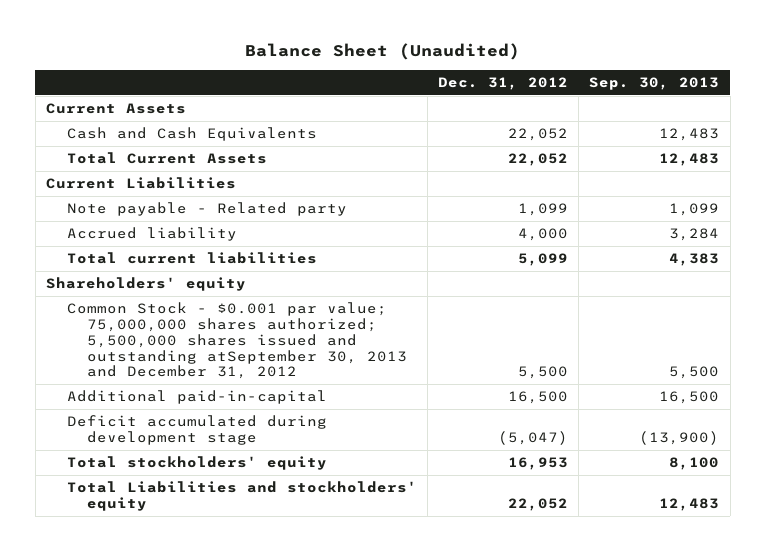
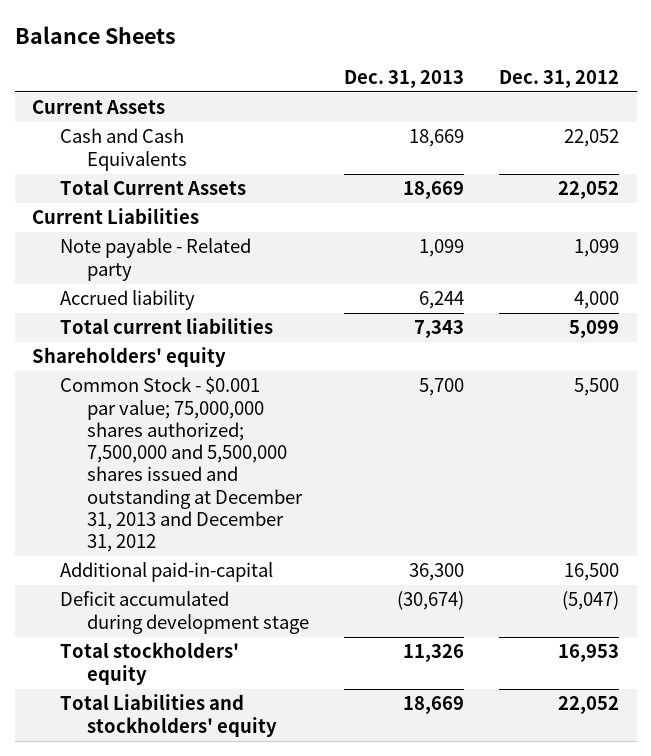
- Balance Sheet (Unaudited)
+ Balance Sheets
- | Dec. 31, 2012 | Sep. 30, 2013
+ | Dec. 31, 2013 | Dec. 31, 2012
- Common Stock - $0.001 par value; 75,000,000 shares authorized; 5,500,000 shares issued and outstanding atSeptember 30, 2013 and December 31, 2012 | 5,500 | 5,500
+ Common Stock - $0.001 par value; 75,000,000 shares authorized; 7,500,000 and 5,500,000 shares issued and outstanding at December 31, 2013 and December 31, 2012 | 5,700 | 5,500

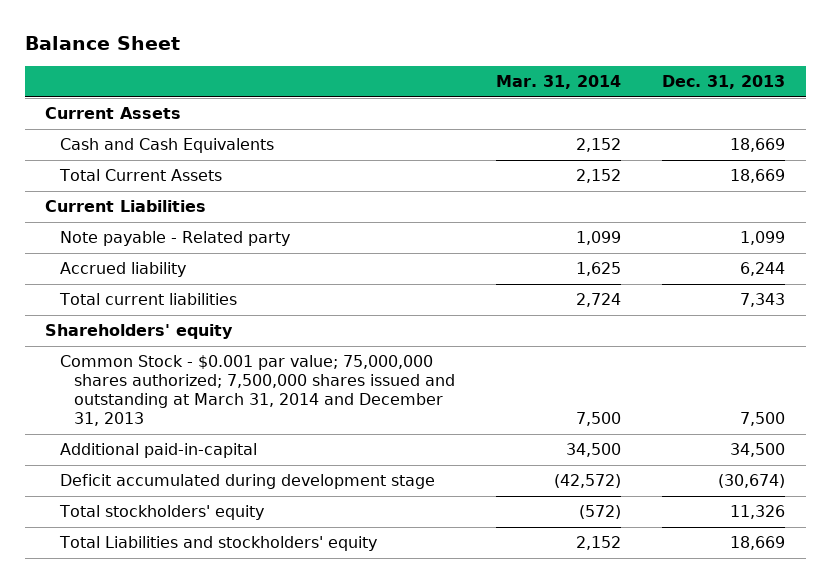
- Balance Sheets
+ Balance Sheet
- | Dec. 31, 2013 | Dec. 31, 2012
+ | Mar. 31, 2014 | Dec. 31, 2013
- Common Stock - $0.001 par value; 75,000,000 shares authorized; 7,500,000 and 5,500,000 shares issued and outstanding at December 31, 2013 and December 31, 2012 | 5,700 | 5,500
- Additional paid-in-capital | 36,300 | 16,500
+ Common Stock - $0.001 par value; 75,000,000 shares authorized; 7,500,000 shares issued and outstanding at March 31, 2014 and December 31, 2013 | 7,500 | 7,500
+ Additional paid-in-capital | 34,500 | 34,500

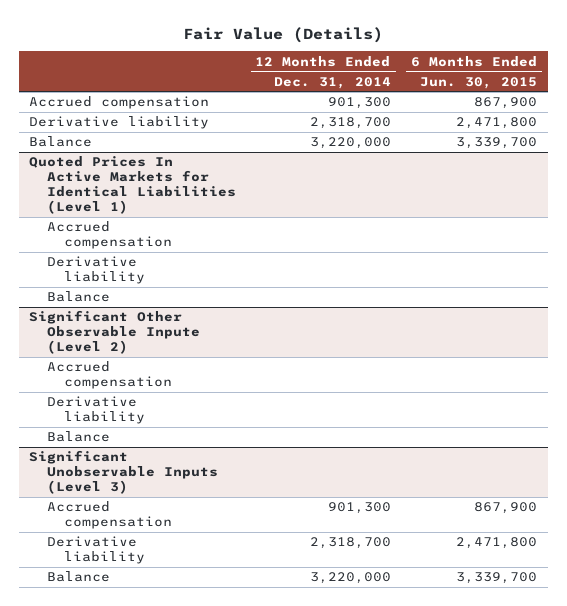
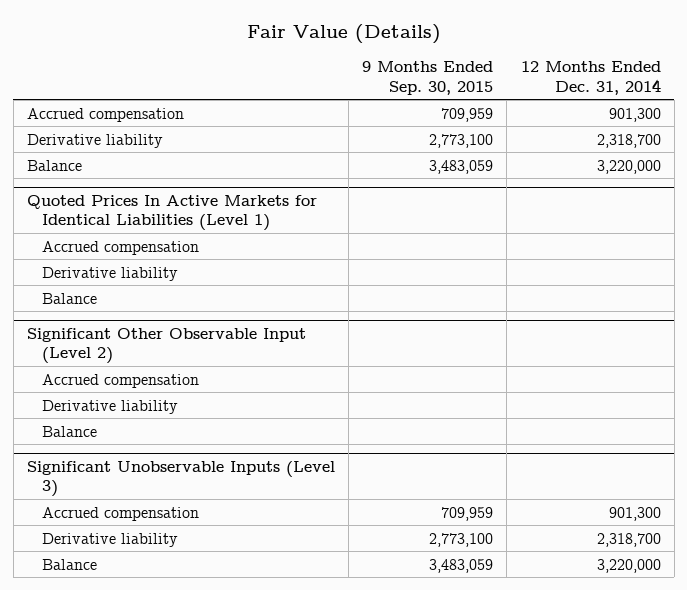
- | 12 Months Ended Dec. 31, 2014 | 6 Months Ended Jun. 30, 2015
+ | 9 Months Ended Sep. 30, 2015 | 12 Months Ended Dec. 31, 2014
- Significant Other Observable Inpute (Level 2)
+ Significant Other Observable Input (Level 2)

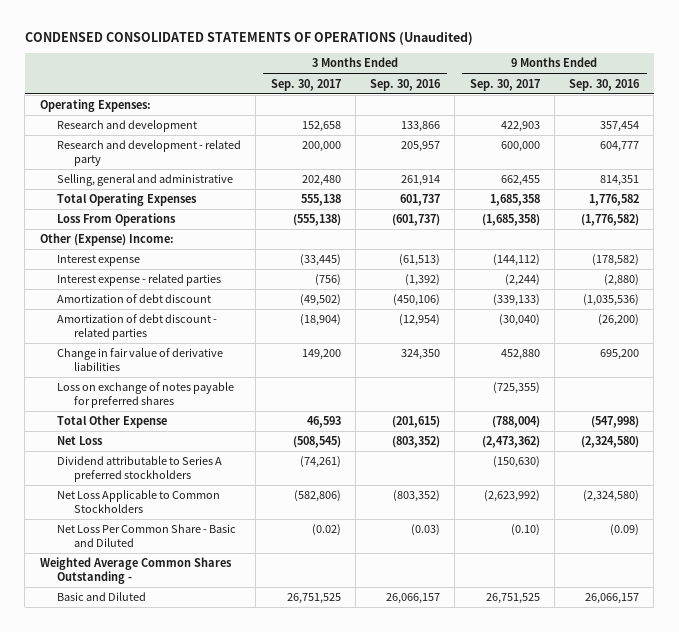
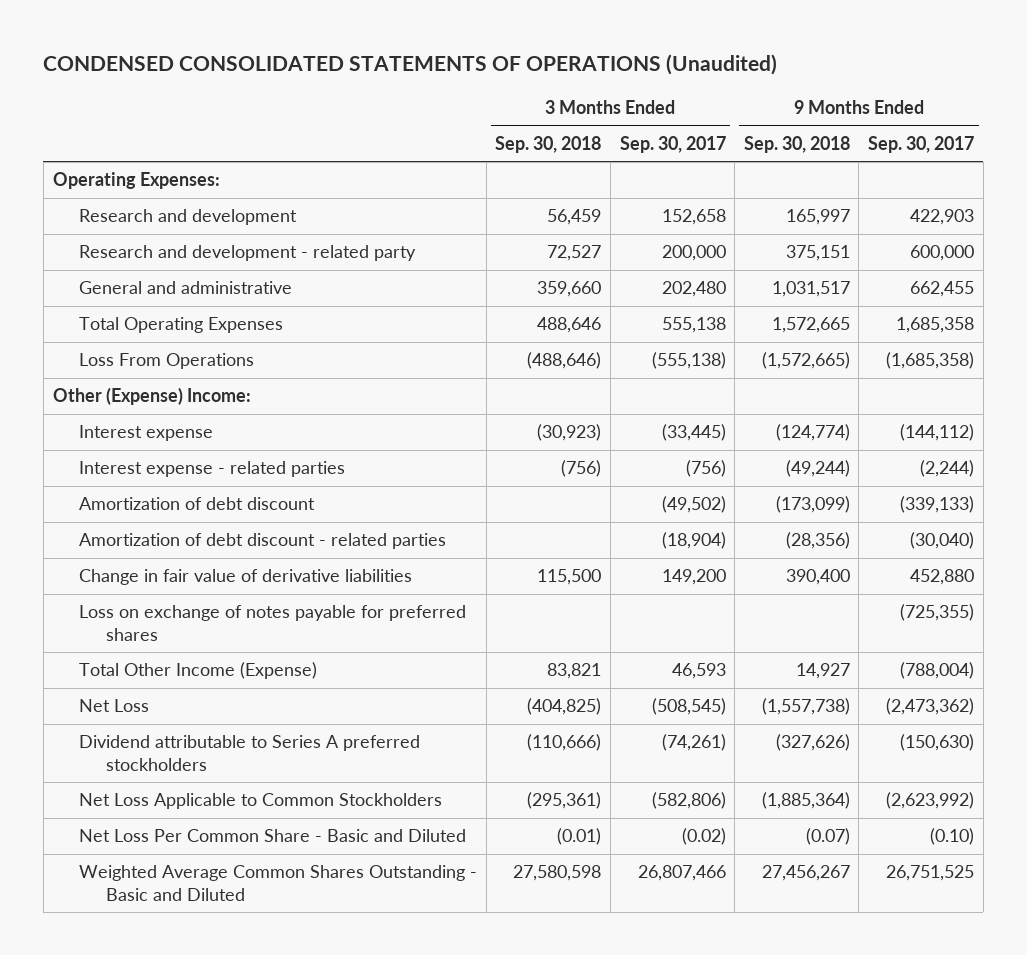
- | 3 Months Ended Sep. 30, 2017 | 3 Months Ended Sep. 30, 2016 | 9 Months Ended Sep. 30, 2017 | 9 Months Ended Sep. 30, 2016
+ | 3 Months Ended Sep. 30, 2018 | 3 Months Ended Sep. 30, 2017 | 9 Months Ended Sep. 30, 2018 | 9 Months Ended Sep. 30, 2017
- Selling, general and administrative | 202,480 | 261,914 | 662,455 | 814,351
+ General and administrative | 359,660 | 202,480 | 1,031,517 | 662,455
- Total Other Expense | 46,593 | (201,615) | (788,004) | (547,998)
+ Total Other Income (Expense) | 83,821 | 46,593 | 14,927 | (788,004)
- Weighted Average Common Shares Outstanding -
- Basic and Diluted | 26,751,525 | 26,066,157 | 26,751,525 | 26,066,157
+ Weighted Average Common Shares Outstanding - Basic and Diluted | 27,580,598 | 26,807,466 | 27,456,267 | 26,751,525

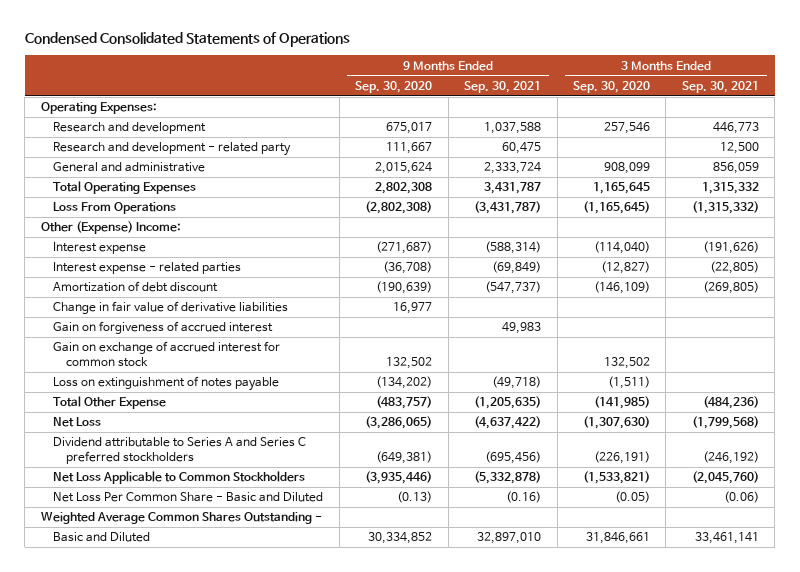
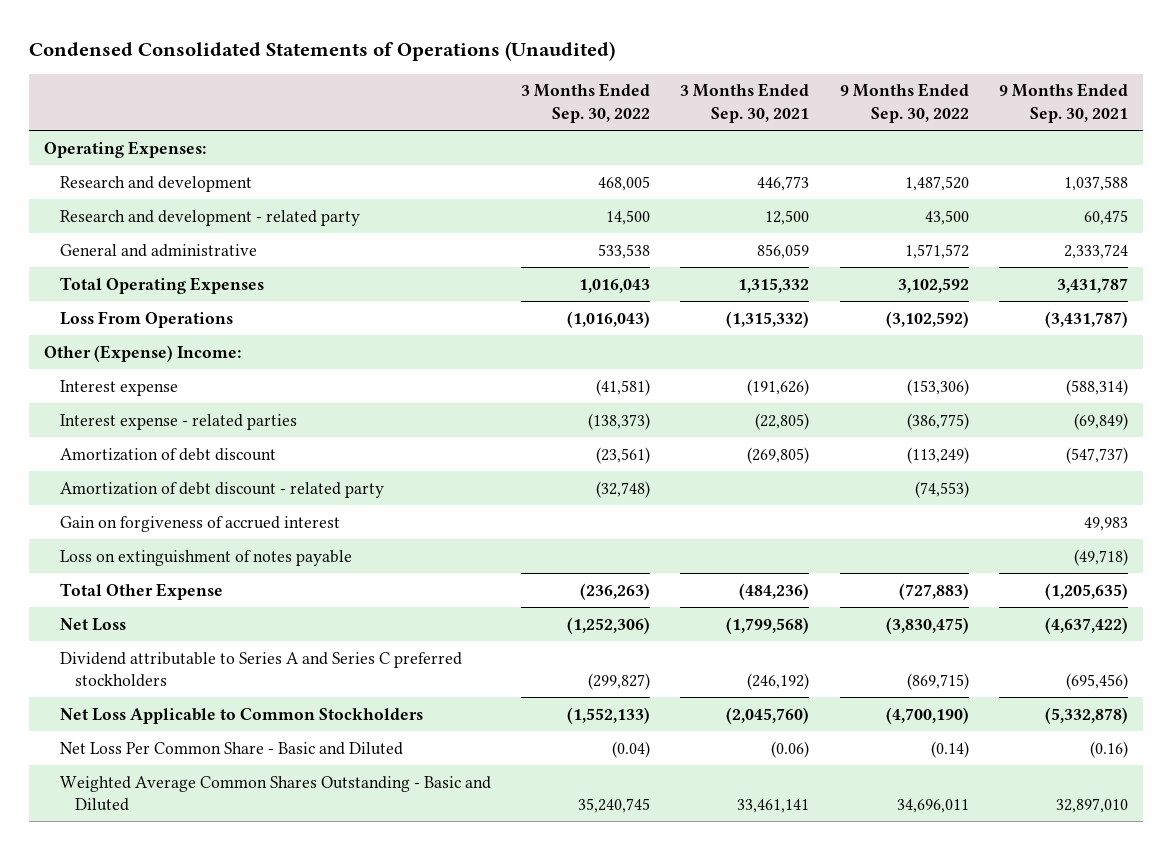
- Condensed Consolidated Statements of Operations
+ Condensed Consolidated Statements of Operations (Unaudited)
- | 9 Months Ended Sep. 30, 2020 | 9 Months Ended Sep. 30, 2021 | 3 Months Ended Sep. 30, 2020 | 3 Months Ended Sep. 30, 2021
+ | 3 Months Ended Sep. 30, 2022 | 3 Months Ended Sep. 30, 2021 | 9 Months Ended Sep. 30, 2022 | 9 Months Ended Sep. 30, 2021
- Change in fair value of derivative liabilities | 16,977 | | |
+ Amortization of debt discount - related party | (32,748) | | (74,553) |
- Gain on exchange of accrued interest for common stock | 132,502 | | 132,502 |
- Weighted Average Common Shares Outstanding -
- Basic and Diluted | 30,334,852 | 32,897,010 | 31,846,661 | 33,461,141
+ Weighted Average Common Shares Outstanding - Basic and Diluted | 35,240,745 | 33,461,141 | 34,696,011 | 32,897,010

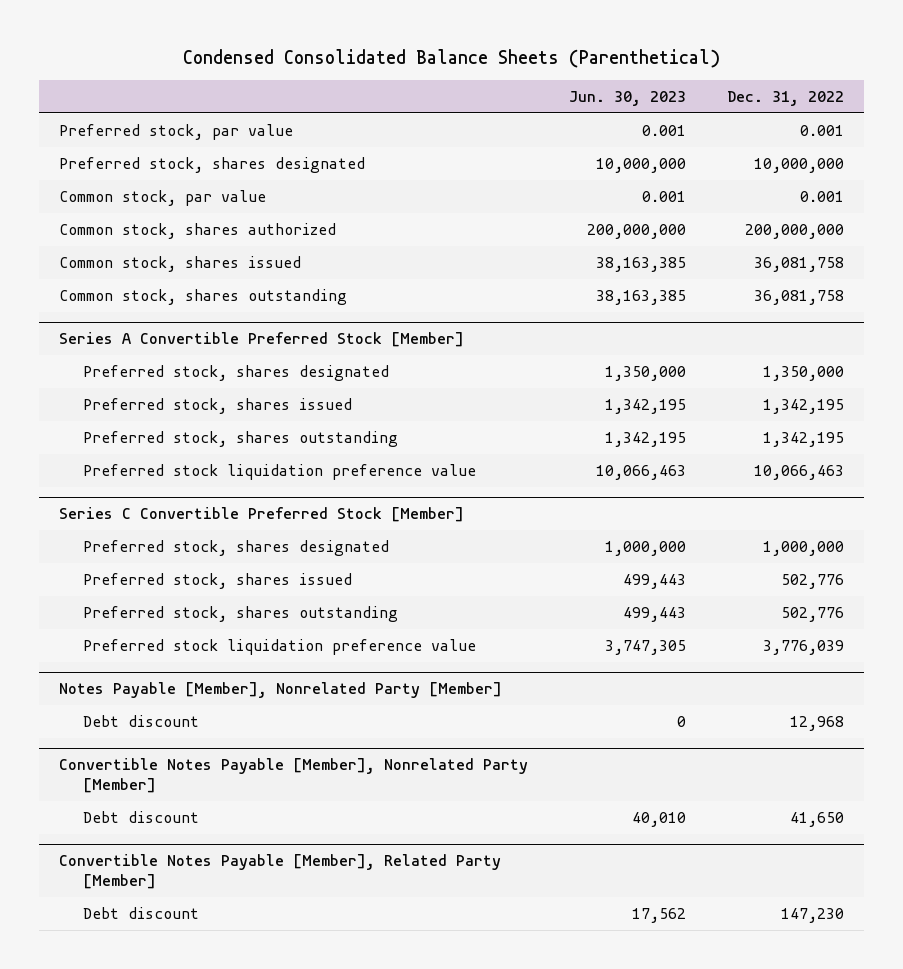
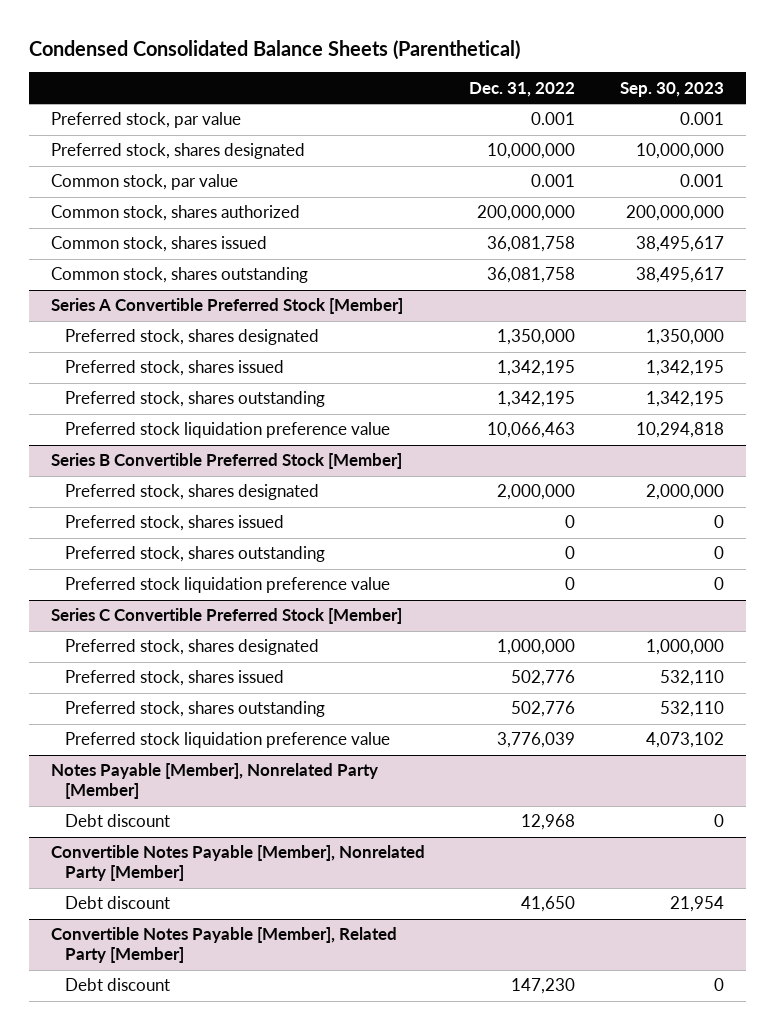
- | Jun. 30, 2023 | Dec. 31, 2022
+ | Dec. 31, 2022 | Sep. 30, 2023
+ Series B Convertible Preferred Stock [Member]
+ Preferred stock, shares designated | 2,000,000 | 2,000,000
+ Preferred stock, shares issued | 0 | 0
+ Preferred stock, shares outstanding | 0 | 0
+ Preferred stock liquidation preference value | 0 | 0

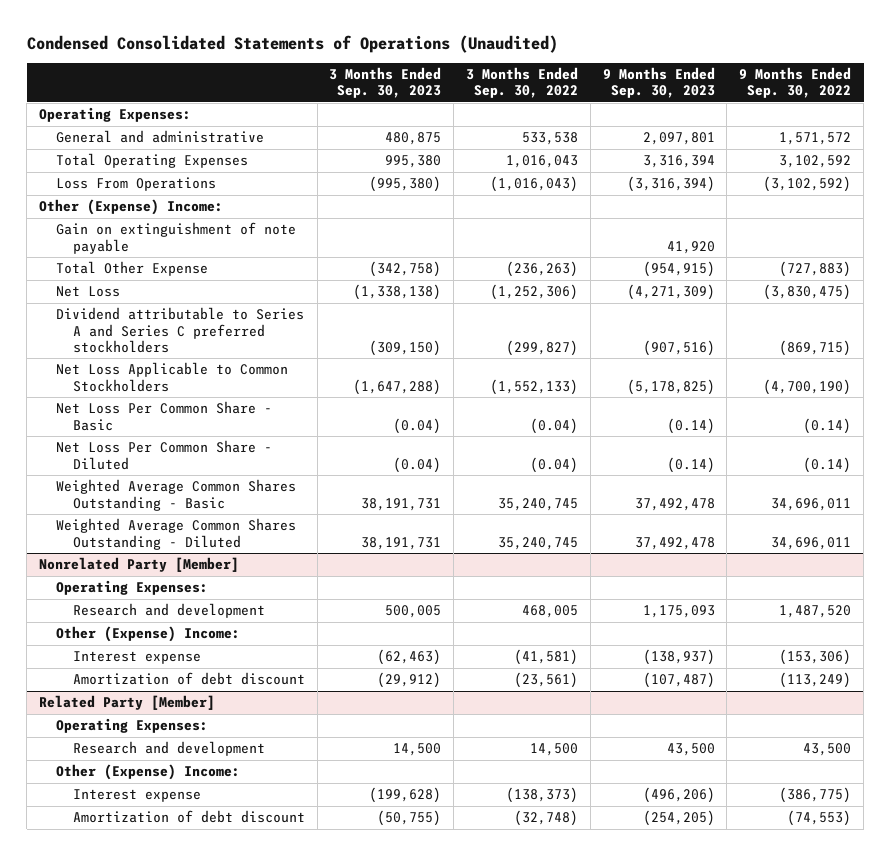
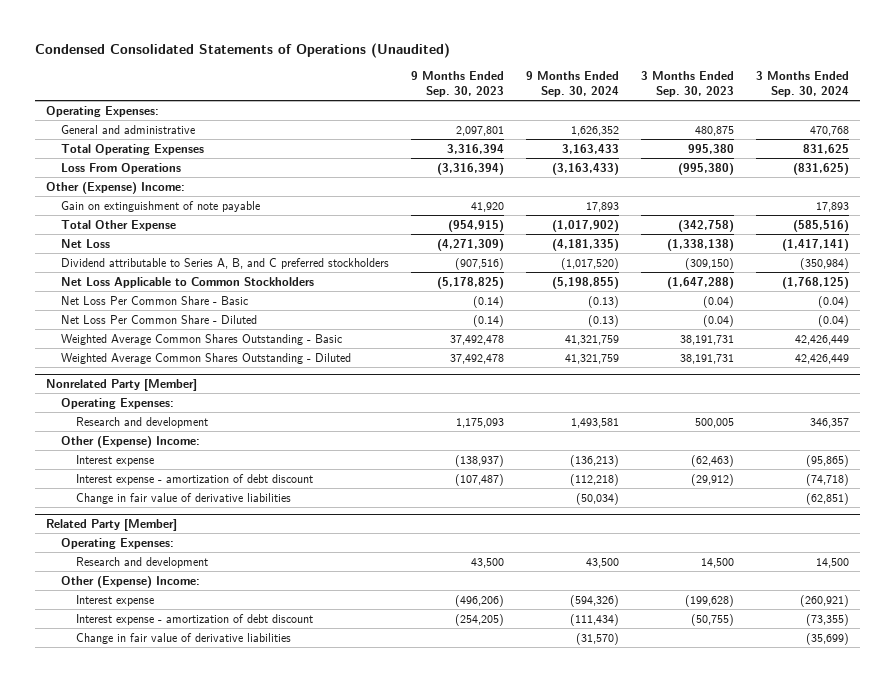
- | 3 Months Ended Sep. 30, 2023 | 3 Months Ended Sep. 30, 2022 | 9 Months Ended Sep. 30, 2023 | 9 Months Ended Sep. 30, 2022
+ | 9 Months Ended Sep. 30, 2023 | 9 Months Ended Sep. 30, 2024 | 3 Months Ended Sep. 30, 2023 | 3 Months Ended Sep. 30, 2024
- Dividend attributable to Series A and Series C preferred stockholders | (309,150) | (299,827) | (907,516) | (869,715)
+ Dividend attributable to Series A, B, and C preferred stockholders | (907,516) | (1,017,520) | (309,150) | (350,984)
@ Nonrelated Party [Member]
- Amortization of debt discount | (29,912) | (23,561) | (107,487) | (113,249)
+ Interest expense - amortization of debt discount | (107,487) | (112,218) | (29,912) | (74,718)
+ Change in fair value of derivative liabilities | | (50,034) | | (62,851)
@ Related Party [Member]
- Amortization of debt discount | (50,755) | (32,748) | (254,205) | (74,553)
+ Interest expense - amortization of debt discount | (254,205) | (111,434) | (50,755) | (73,355)
+ Change in fair value of derivative liabilities | | (31,570) | | (35,699)

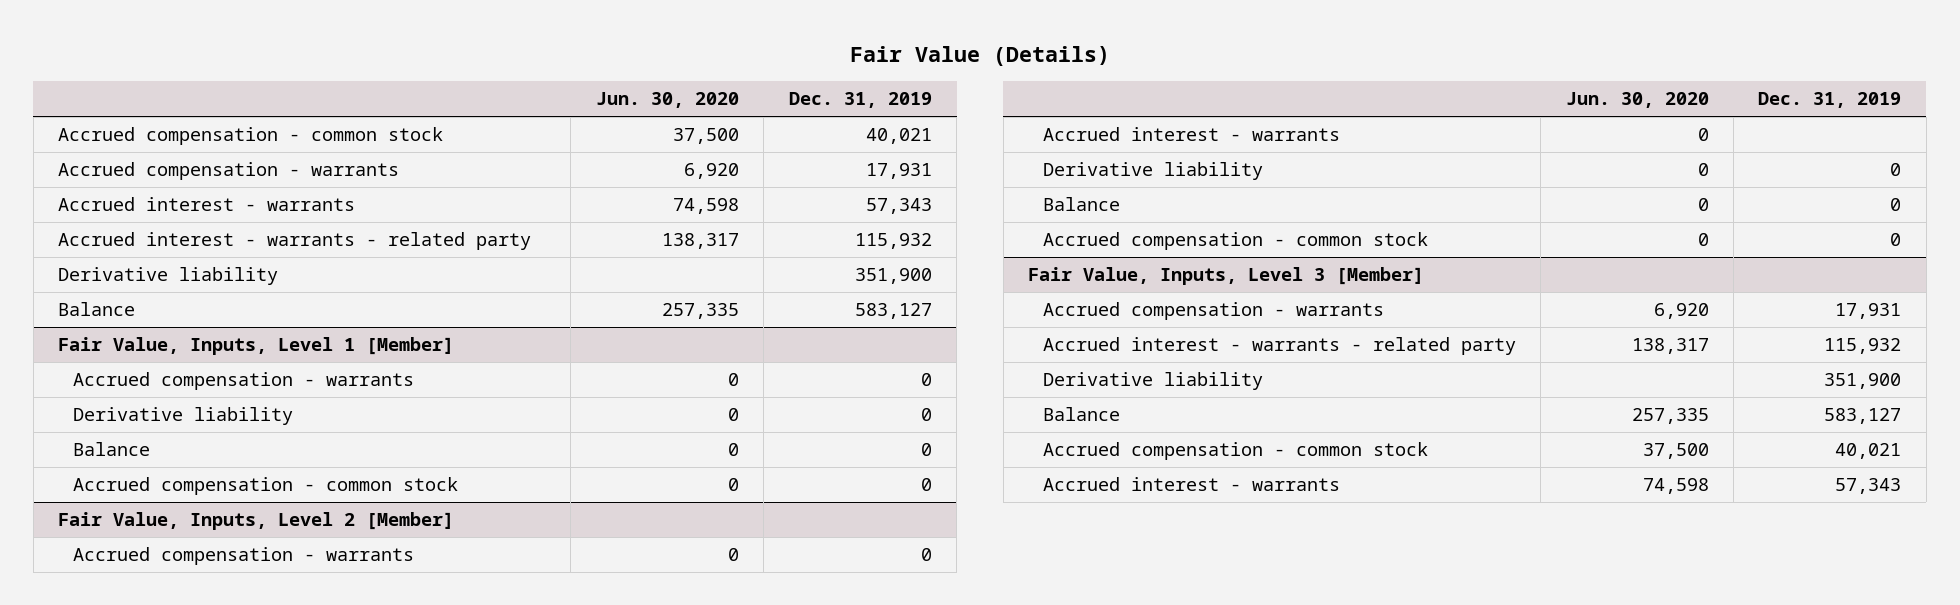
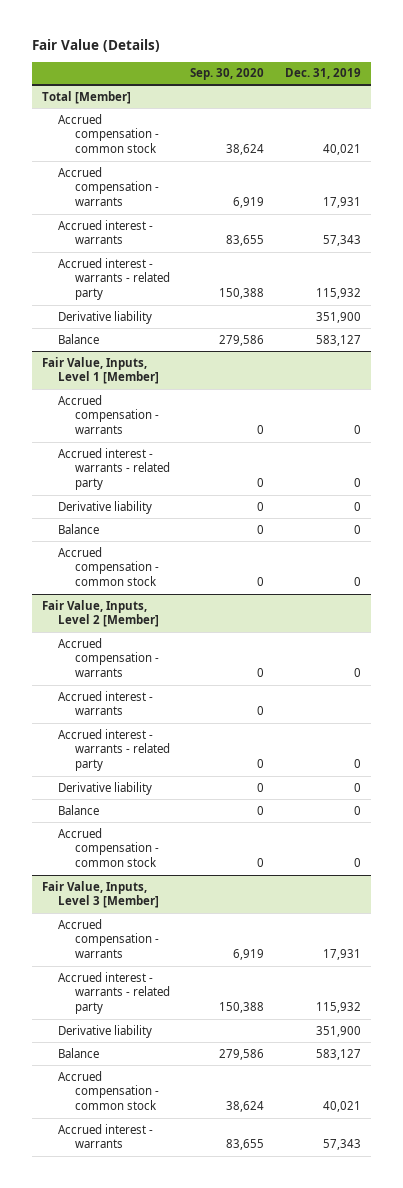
- | Jun. 30, 2020 | Dec. 31, 2019
+ | Sep. 30, 2020 | Dec. 31, 2019
+ Total [Member]
@ Fair Value, Inputs, Level 1 [Member]
+ Accrued interest - warrants - related party | 0 | 0
@ Fair Value, Inputs, Level 2 [Member]
+ Accrued interest - warrants - related party | 0 | 0

